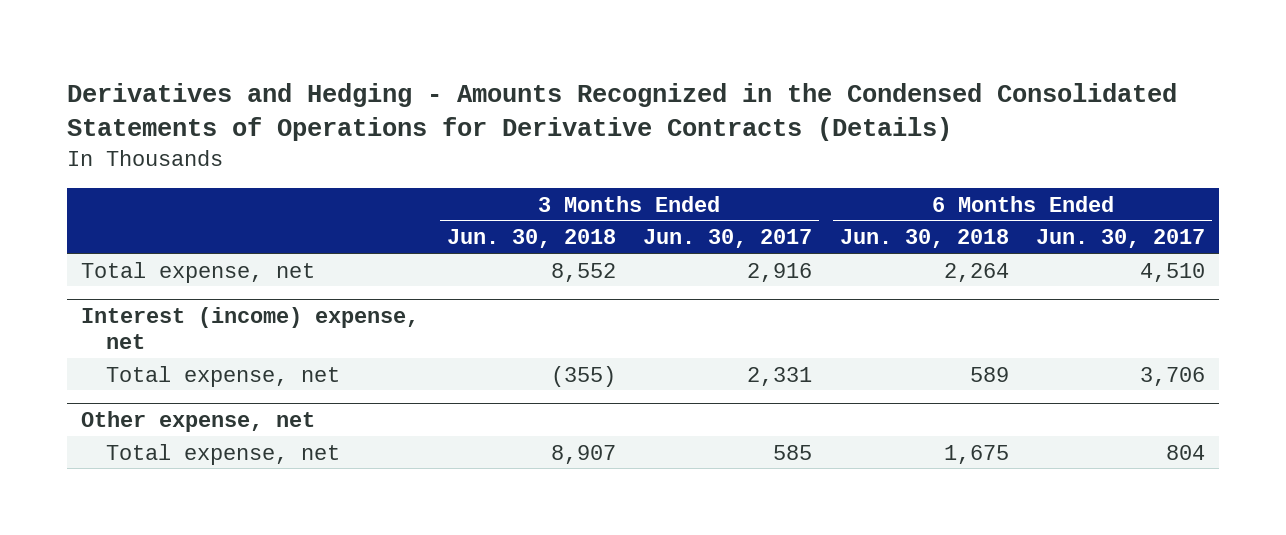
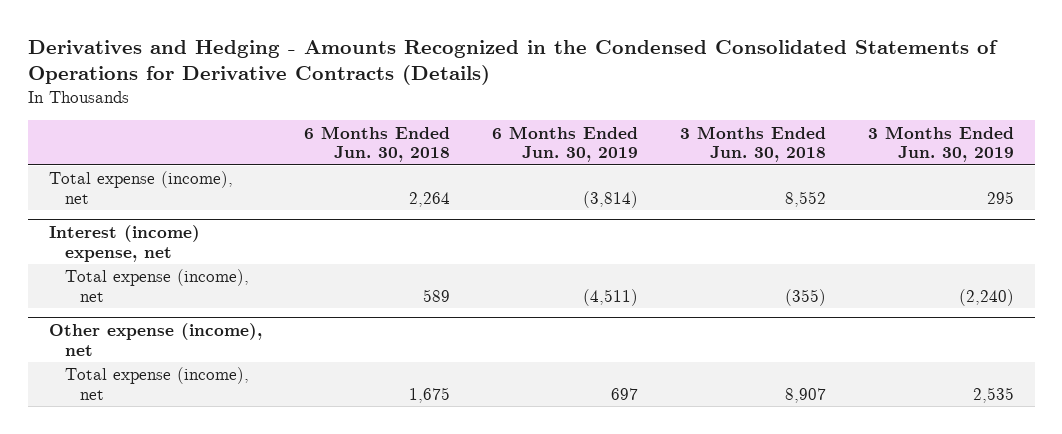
- | 3 Months Ended Jun. 30, 2018 | 3 Months Ended Jun. 30, 2017 | 6 Months Ended Jun. 30, 2018 | 6 Months Ended Jun. 30, 2017
+ | 6 Months Ended Jun. 30, 2018 | 6 Months Ended Jun. 30, 2019 | 3 Months Ended Jun. 30, 2018 | 3 Months Ended Jun. 30, 2019
- Total expense, net | 8,552 | 2,916 | 2,264 | 4,510
+ Total expense (income), net | 2,264 | (3,814) | 8,552 | 295
@ Interest (income) expense, net
- Total expense, net | (355) | 2,331 | 589 | 3,706
- Other expense, net
- Total expense, net | 8,907 | 585 | 1,675 | 804
@ Interest (income) expense, net
+ Total expense (income), net | 589 | (4,511) | (355) | (2,240)
+ Other expense (income), net
+ Total expense (income), net | 1,675 | 697 | 8,907 | 2,535

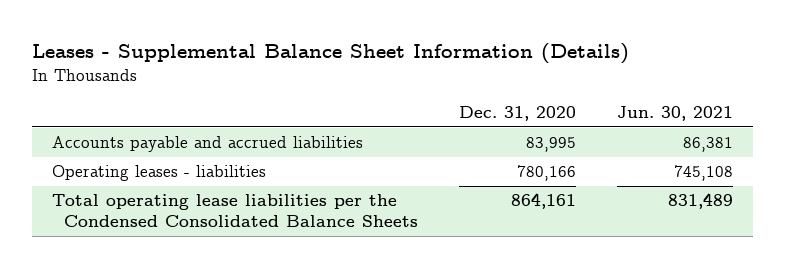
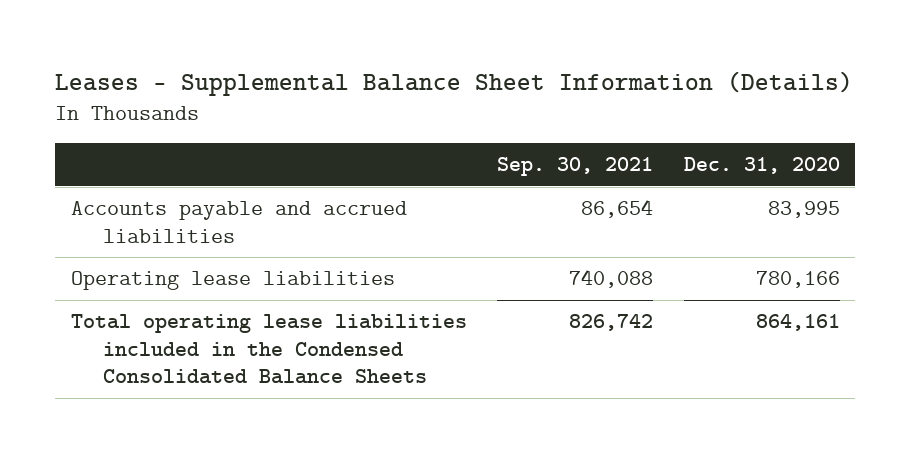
- | Dec. 31, 2020 | Jun. 30, 2021
+ | Sep. 30, 2021 | Dec. 31, 2020
- Operating leases - liabilities | 780,166 | 745,108
- Total operating lease liabilities per the Condensed Consolidated Balance Sheets | 864,161 | 831,489
+ Operating lease liabilities | 740,088 | 780,166
+ Total operating lease liabilities included in the Condensed Consolidated Balance Sheets | 826,742 | 864,161

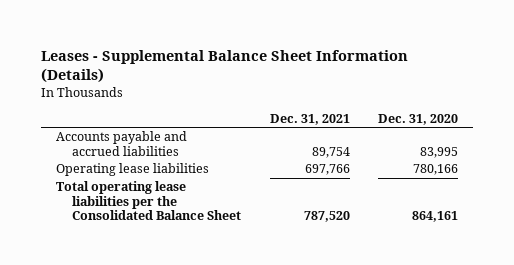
- | Sep. 30, 2021 | Dec. 31, 2020
+ | Dec. 31, 2021 | Dec. 31, 2020
- Total operating lease liabilities included in the Condensed Consolidated Balance Sheets | 826,742 | 864,161
+ Total operating lease liabilities per the Consolidated Balance Sheet | 787,520 | 864,161

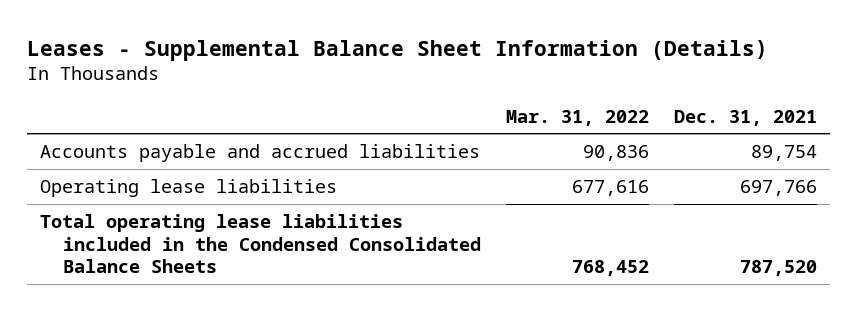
- | Dec. 31, 2021 | Dec. 31, 2020
+ | Mar. 31, 2022 | Dec. 31, 2021
- Total operating lease liabilities per the Consolidated Balance Sheet | 787,520 | 864,161
+ Total operating lease liabilities included in the Condensed Consolidated Balance Sheets | 768,452 | 787,520

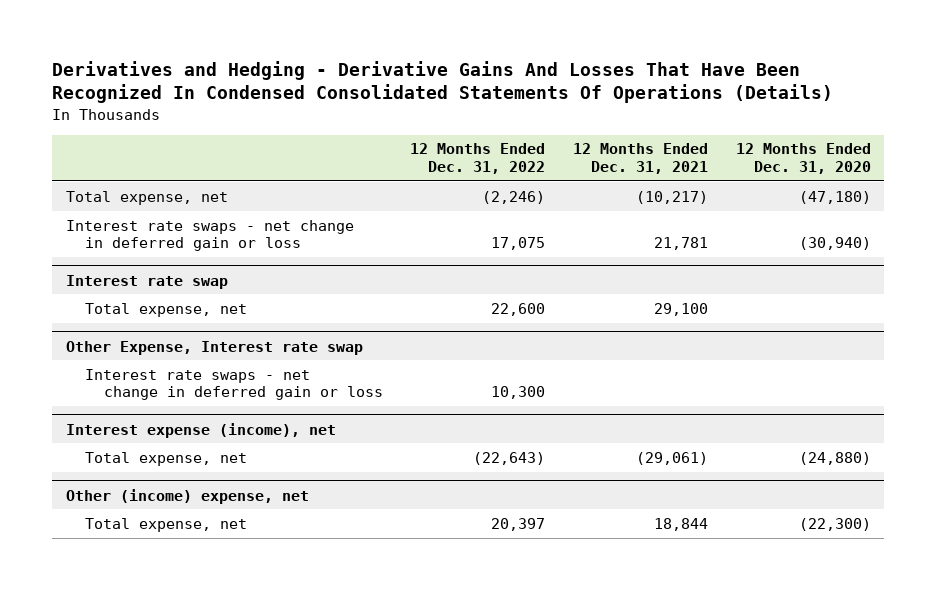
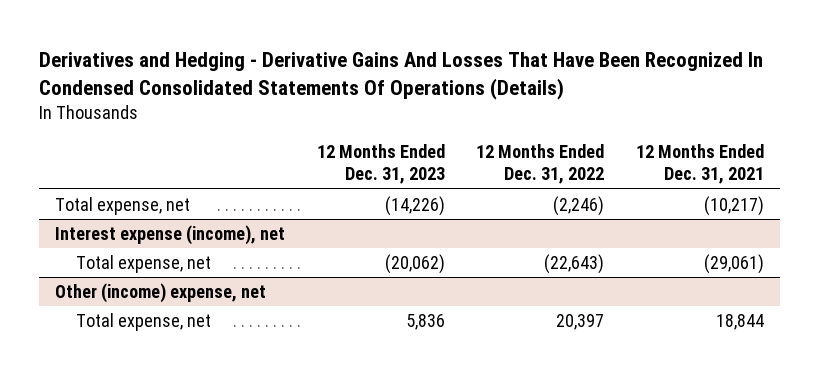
- | 12 Months Ended Dec. 31, 2022 | 12 Months Ended Dec. 31, 2021 | 12 Months Ended Dec. 31, 2020
+ | 12 Months Ended Dec. 31, 2023 | 12 Months Ended Dec. 31, 2022 | 12 Months Ended Dec. 31, 2021
- Interest rate swaps - net change in deferred gain or loss | 17,075 | 21,781 | (30,940)
- Interest rate swap
- Total expense, net | 22,600 | 29,100 |
- Other Expense, Interest rate swap
- Interest rate swaps - net change in deferred gain or loss | 10,300 | |

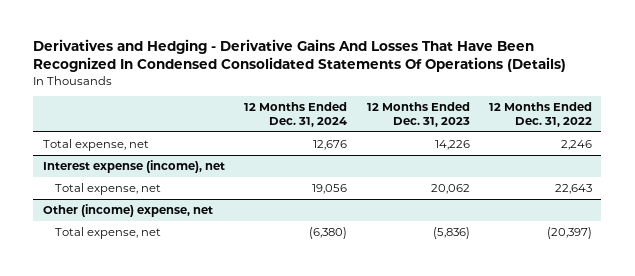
- | 12 Months Ended Dec. 31, 2023 | 12 Months Ended Dec. 31, 2022 | 12 Months Ended Dec. 31, 2021
+ | 12 Months Ended Dec. 31, 2024 | 12 Months Ended Dec. 31, 2023 | 12 Months Ended Dec. 31, 2022
- Total expense, net | (14,226) | (2,246) | (10,217)
+ Total expense, net | 12,676 | 14,226 | 2,246
@ Interest expense (income), net
- Total expense, net | (20,062) | (22,643) | (29,061)
+ Total expense, net | 19,056 | 20,062 | 22,643
@ Other (income) expense, net
- Total expense, net | 5,836 | 20,397 | 18,844
+ Total expense, net | (6,380) | (5,836) | (20,397)

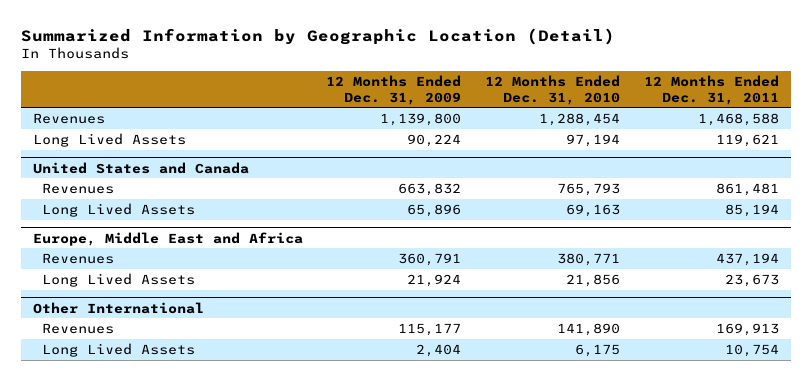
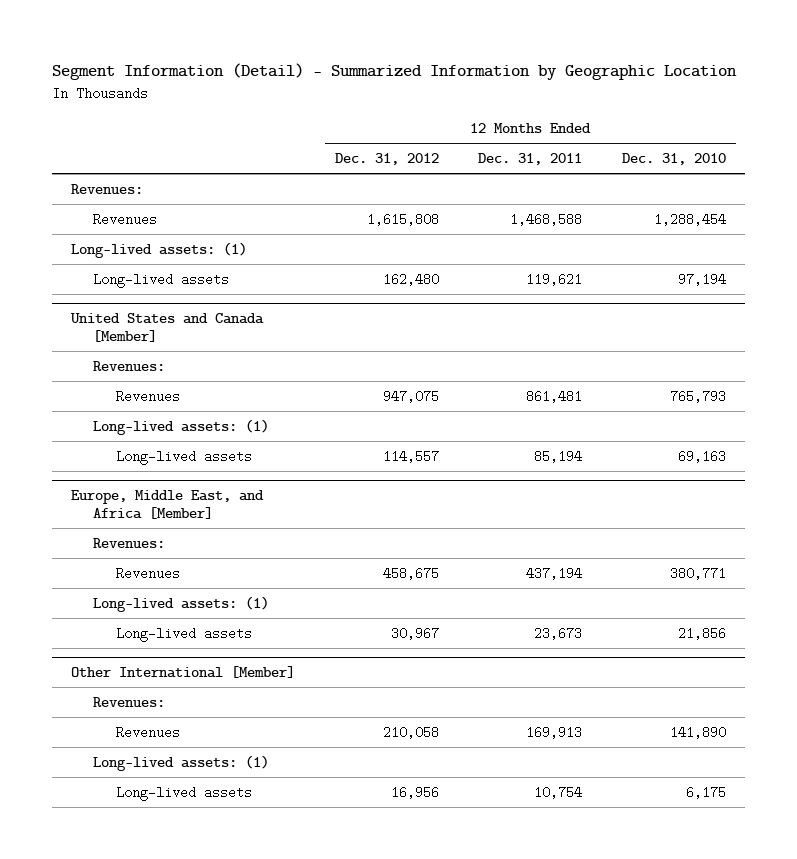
- Summarized Information by Geographic Location (Detail)
+ Segment Information (Detail) - Summarized Information by Geographic Location
- | 12 Months Ended Dec. 31, 2009 | 12 Months Ended Dec. 31, 2010 | 12 Months Ended Dec. 31, 2011
+ | 12 Months Ended Dec. 31, 2012 | 12 Months Ended Dec. 31, 2011 | 12 Months Ended Dec. 31, 2010
+ Revenues:
- Long Lived Assets | 90,224 | 97,194 | 119,621
- United States and Canada
+ Long-lived assets: (1)
+ Long-lived assets | 162,480 | 119,621 | 97,194
+ United States and Canada [Member]
+ Revenues:
- Long Lived Assets | 65,896 | 69,163 | 85,194
- Europe, Middle East and Africa
+ Long-lived assets: (1)
+ Long-lived assets | 114,557 | 85,194 | 69,163
+ Europe, Middle East, and Africa [Member]
+ Revenues:
- Long Lived Assets | 21,924 | 21,856 | 23,673
- Other International
+ Long-lived assets: (1)
+ Long-lived assets | 30,967 | 23,673 | 21,856
+ Other International [Member]
+ Revenues:
- Long Lived Assets | 2,404 | 6,175 | 10,754
+ Long-lived assets: (1)
+ Long-lived assets | 16,956 | 10,754 | 6,175

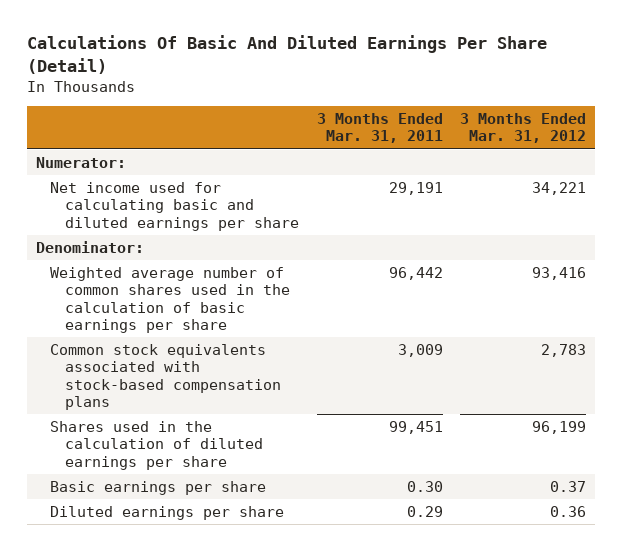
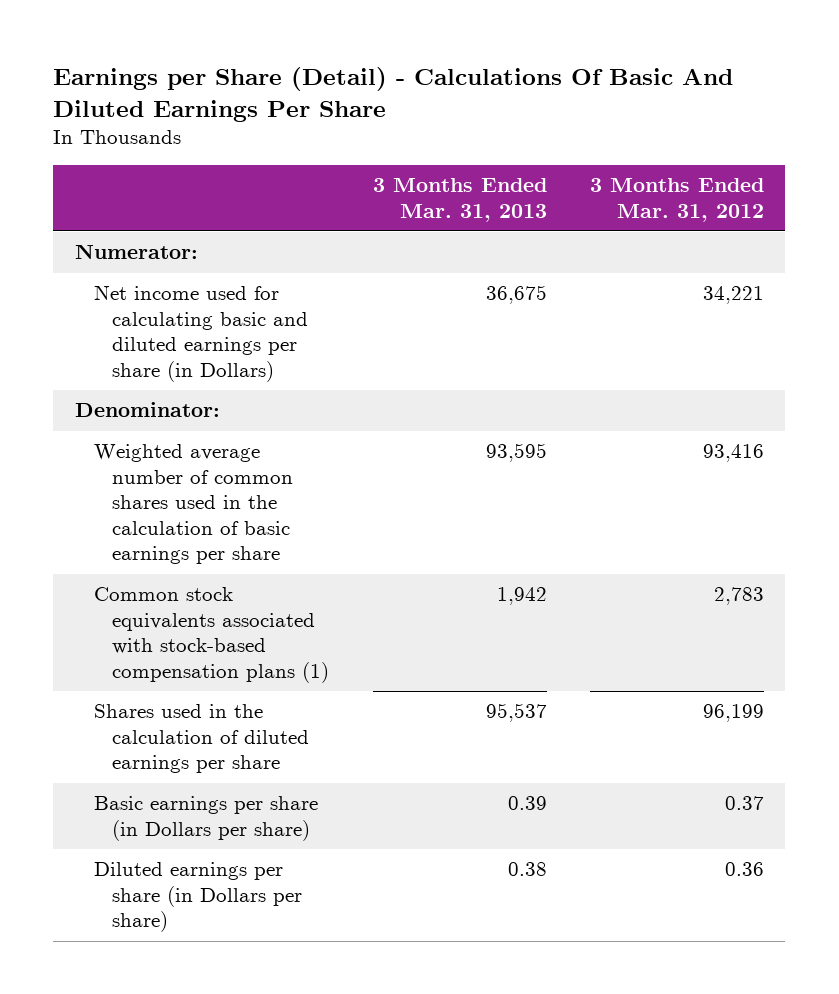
- Calculations Of Basic And Diluted Earnings Per Share (Detail)
+ Earnings per Share (Detail) - Calculations Of Basic And Diluted Earnings Per Share
- | 3 Months Ended Mar. 31, 2011 | 3 Months Ended Mar. 31, 2012
+ | 3 Months Ended Mar. 31, 2013 | 3 Months Ended Mar. 31, 2012
- Net income used for calculating basic and diluted earnings per share | 29,191 | 34,221
+ Net income used for calculating basic and diluted earnings per share (in Dollars) | 36,675 | 34,221
- Common stock equivalents associated with stock-based compensation plans | 3,009 | 2,783
+ Common stock equivalents associated with stock-based compensation plans (1) | 1,942 | 2,783
- Basic earnings per share | 0.30 | 0.37
- Diluted earnings per share | 0.29 | 0.36
+ Basic earnings per share (in Dollars per share) | 0.39 | 0.37
+ Diluted earnings per share (in Dollars per share) | 0.38 | 0.36

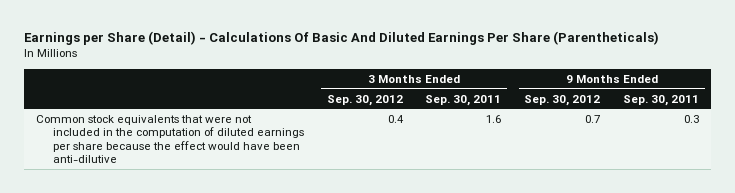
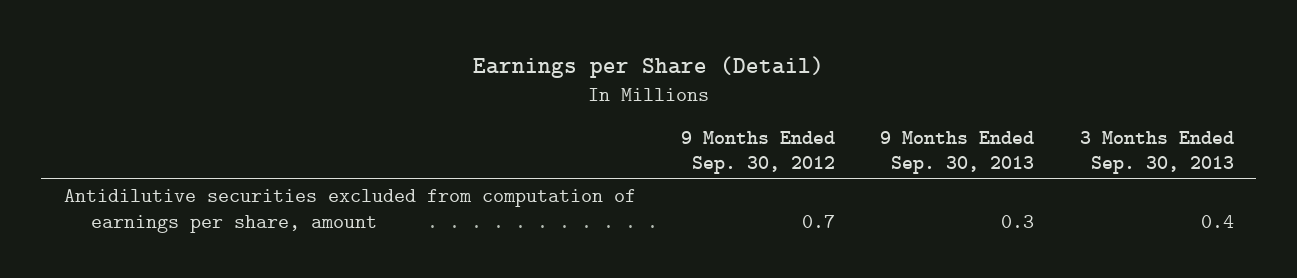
- Earnings per Share (Detail) - Calculations Of Basic And Diluted Earnings Per Share (Parentheticals)
+ Earnings per Share (Detail)
- | 3 Months Ended Sep. 30, 2012 | 3 Months Ended Sep. 30, 2011 | 9 Months Ended Sep. 30, 2012 | 9 Months Ended Sep. 30, 2011
+ | 9 Months Ended Sep. 30, 2012 | 9 Months Ended Sep. 30, 2013 | 3 Months Ended Sep. 30, 2013
- Common stock equivalents that were not included in the computation of diluted earnings per share because the effect would have been anti-dilutive | 0.4 | 1.6 | 0.7 | 0.3
+ Antidilutive securities excluded from computation of earnings per share, amount | 0.7 | 0.3 | 0.4

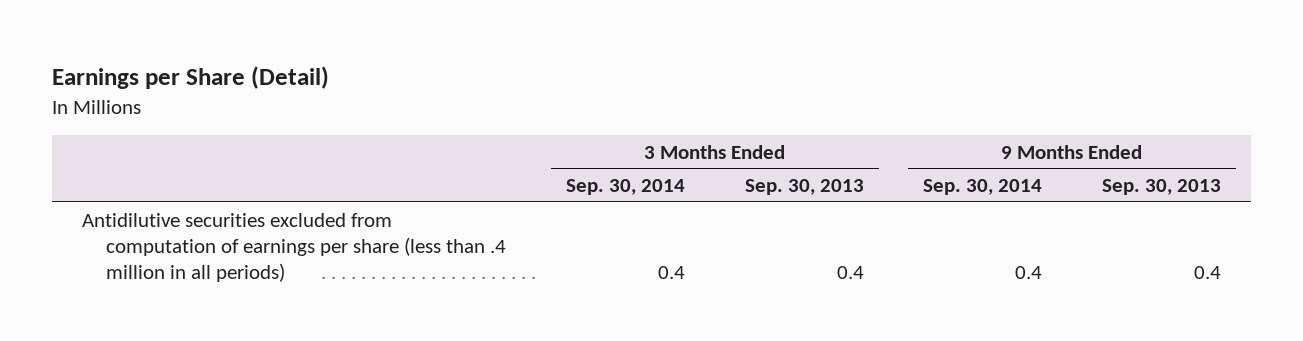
- | 9 Months Ended Sep. 30, 2012 | 9 Months Ended Sep. 30, 2013 | 3 Months Ended Sep. 30, 2013
+ | 3 Months Ended Sep. 30, 2014 | 3 Months Ended Sep. 30, 2013 | 9 Months Ended Sep. 30, 2014 | 9 Months Ended Sep. 30, 2013
- Antidilutive securities excluded from computation of earnings per share, amount | 0.7 | 0.3 | 0.4
+ Antidilutive securities excluded from computation of earnings per share (less than .4 million in all periods) | 0.4 | 0.4 | 0.4 | 0.4

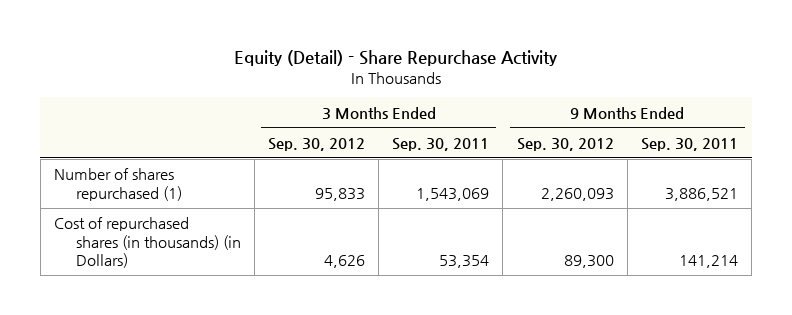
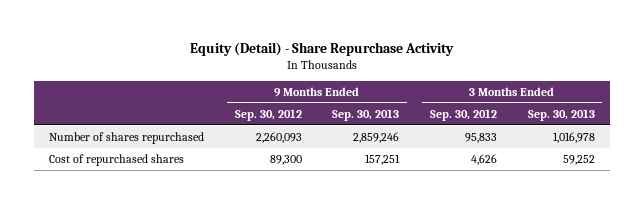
- | 3 Months Ended Sep. 30, 2012 | 3 Months Ended Sep. 30, 2011 | 9 Months Ended Sep. 30, 2012 | 9 Months Ended Sep. 30, 2011
+ | 9 Months Ended Sep. 30, 2012 | 9 Months Ended Sep. 30, 2013 | 3 Months Ended Sep. 30, 2012 | 3 Months Ended Sep. 30, 2013
- Number of shares repurchased (1) | 95,833 | 1,543,069 | 2,260,093 | 3,886,521
- Cost of repurchased shares (in thousands) (in Dollars) | 4,626 | 53,354 | 89,300 | 141,214
+ Number of shares repurchased | 2,260,093 | 2,859,246 | 95,833 | 1,016,978
+ Cost of repurchased shares | 89,300 | 157,251 | 4,626 | 59,252

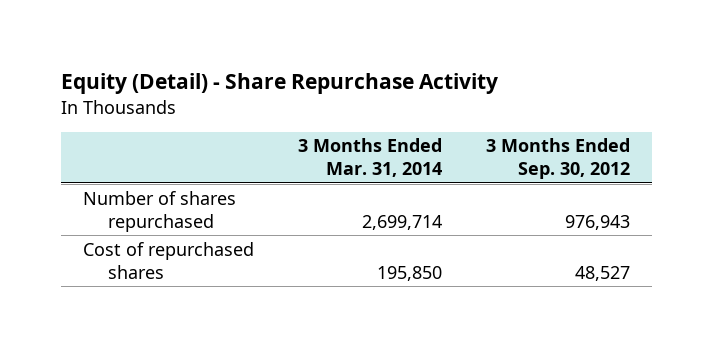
- | 9 Months Ended Sep. 30, 2012 | 9 Months Ended Sep. 30, 2013 | 3 Months Ended Sep. 30, 2012 | 3 Months Ended Sep. 30, 2013
+ | 3 Months Ended Mar. 31, 2014 | 3 Months Ended Sep. 30, 2012
- Number of shares repurchased | 2,260,093 | 2,859,246 | 95,833 | 1,016,978
- Cost of repurchased shares | 89,300 | 157,251 | 4,626 | 59,252
+ Number of shares repurchased | 2,699,714 | 976,943
+ Cost of repurchased shares | 195,850 | 48,527

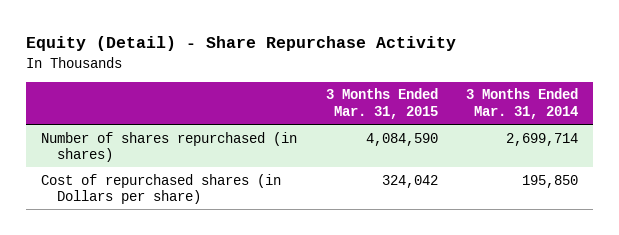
- | 3 Months Ended Mar. 31, 2014 | 3 Months Ended Sep. 30, 2012
+ | 3 Months Ended Mar. 31, 2015 | 3 Months Ended Mar. 31, 2014
- Number of shares repurchased | 2,699,714 | 976,943
- Cost of repurchased shares | 195,850 | 48,527
+ Number of shares repurchased (in shares) | 4,084,590 | 2,699,714
+ Cost of repurchased shares (in Dollars per share) | 324,042 | 195,850

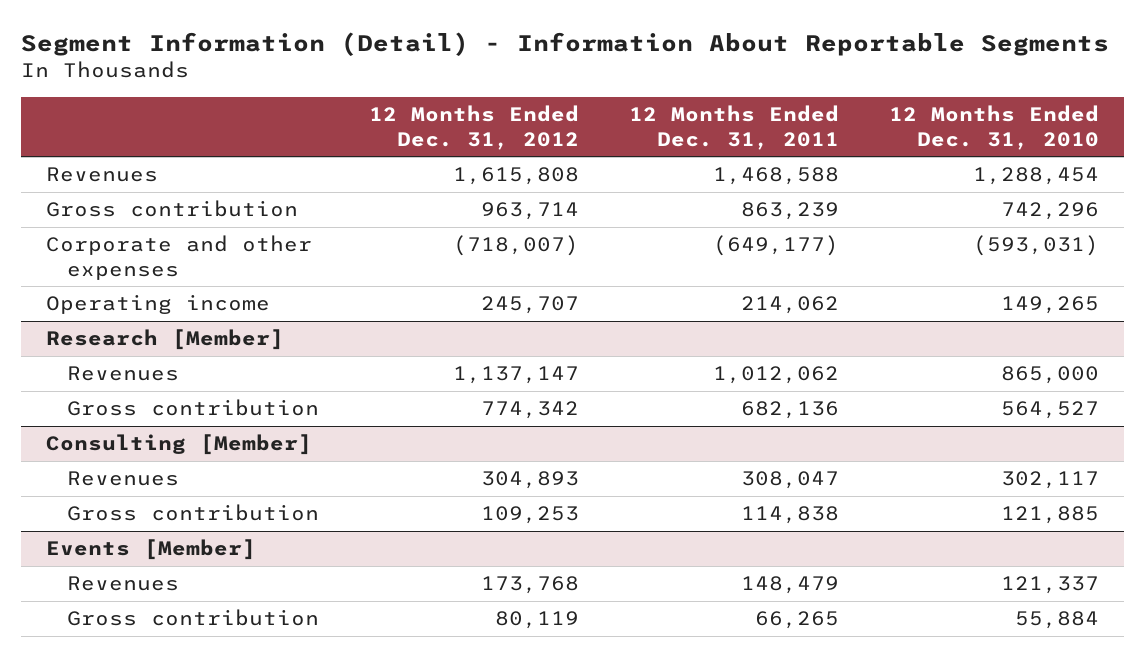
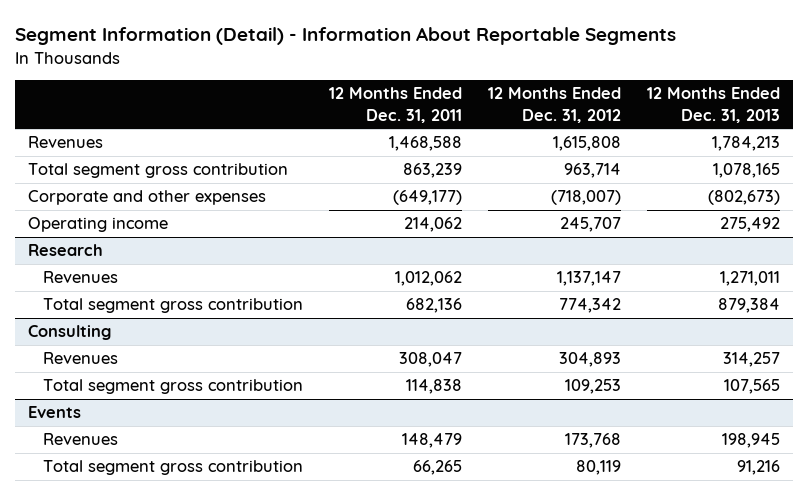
- | 12 Months Ended Dec. 31, 2012 | 12 Months Ended Dec. 31, 2011 | 12 Months Ended Dec. 31, 2010
+ | 12 Months Ended Dec. 31, 2011 | 12 Months Ended Dec. 31, 2012 | 12 Months Ended Dec. 31, 2013
- Gross contribution | 963,714 | 863,239 | 742,296
+ Total segment gross contribution | 863,239 | 963,714 | 1,078,165
- Research [Member]
+ Research
- Gross contribution | 774,342 | 682,136 | 564,527
- Consulting [Member]
+ Total segment gross contribution | 682,136 | 774,342 | 879,384
+ Consulting
- Gross contribution | 109,253 | 114,838 | 121,885
- Events [Member]
+ Total segment gross contribution | 114,838 | 109,253 | 107,565
+ Events
- Gross contribution | 80,119 | 66,265 | 55,884
+ Total segment gross contribution | 66,265 | 80,119 | 91,216

